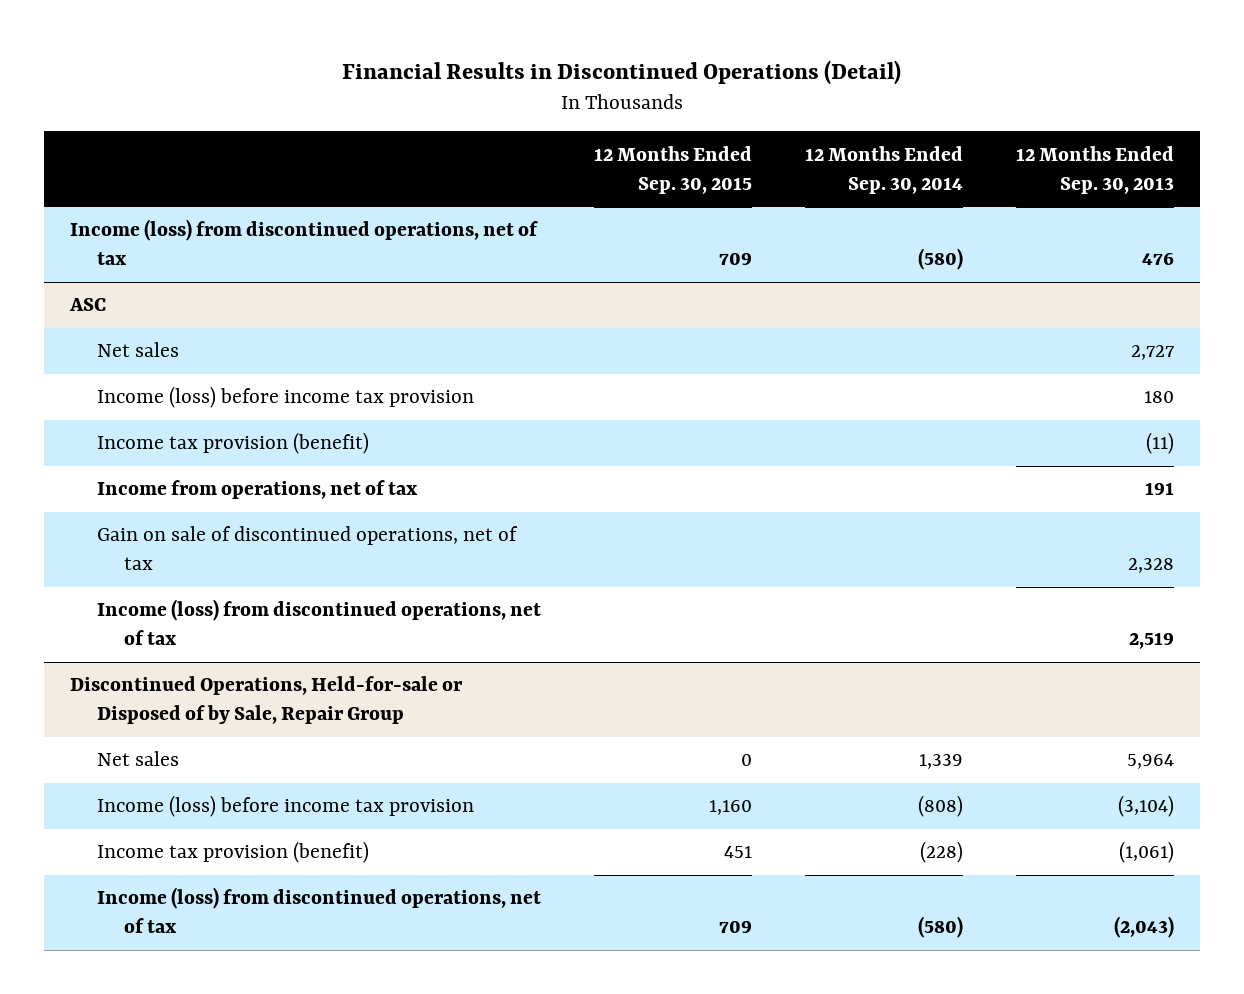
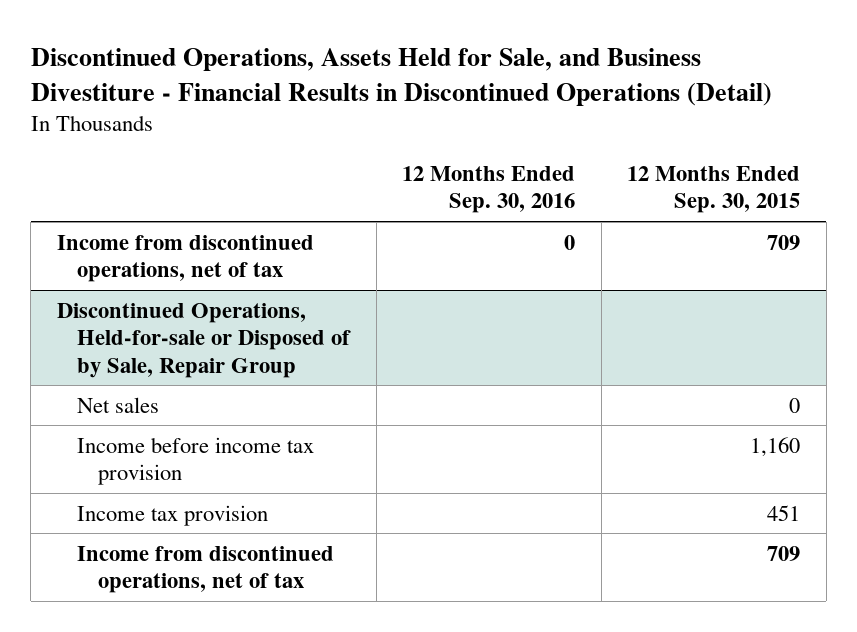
- Financial Results in Discontinued Operations (Detail)
+ Discontinued Operations, Assets Held for Sale, and Business Divestiture - Financial Results in Discontinued Operations (Detail)
- | 12 Months Ended Sep. 30, 2015 | 12 Months Ended Sep. 30, 2014 | 12 Months Ended Sep. 30, 2013
+ | 12 Months Ended Sep. 30, 2016 | 12 Months Ended Sep. 30, 2015
- Income (loss) from discontinued operations, net of tax | 709 | (580) | 476
- ASC
- Net sales | | | 2,727
- Income (loss) before income tax provision | | | 180
- Income tax provision (benefit) | | | (11)
- Income from operations, net of tax | | | 191
- Gain on sale of discontinued operations, net of tax | | | 2,328
- Income (loss) from discontinued operations, net of tax | | | 2,519
+ Income from discontinued operations, net of tax | 0 | 709
@ Discontinued Operations, Held-for-sale or Disposed of by Sale, Repair Group
- Income (loss) before income tax provision | 1,160 | (808) | (3,104)
- Income tax provision (benefit) | 451 | (228) | (1,061)
- Income (loss) from discontinued operations, net of tax | 709 | (580) | (2,043)
+ Income before income tax provision | | 1,160
+ Income tax provision | | 451
+ Income from discontinued operations, net of tax | | 709

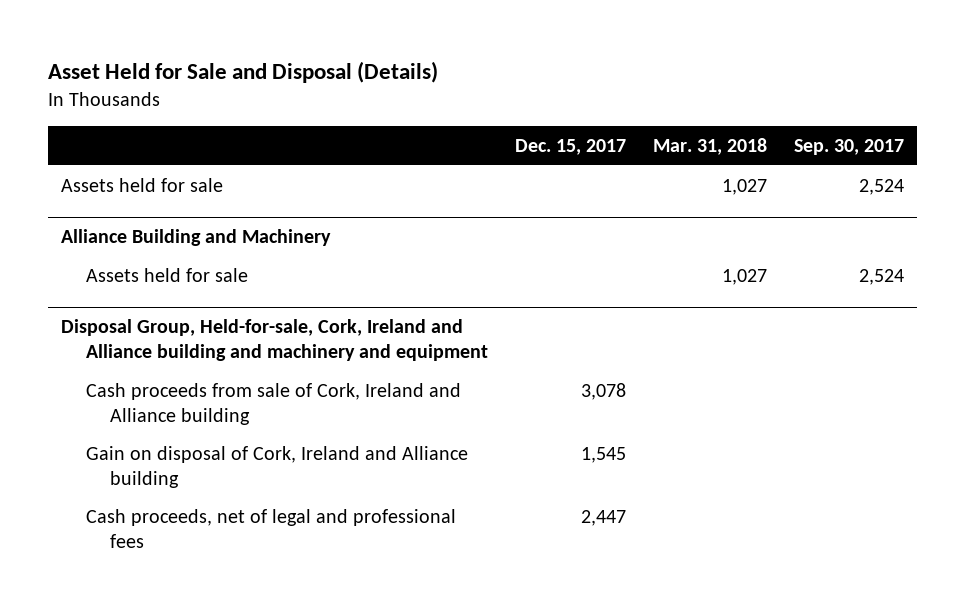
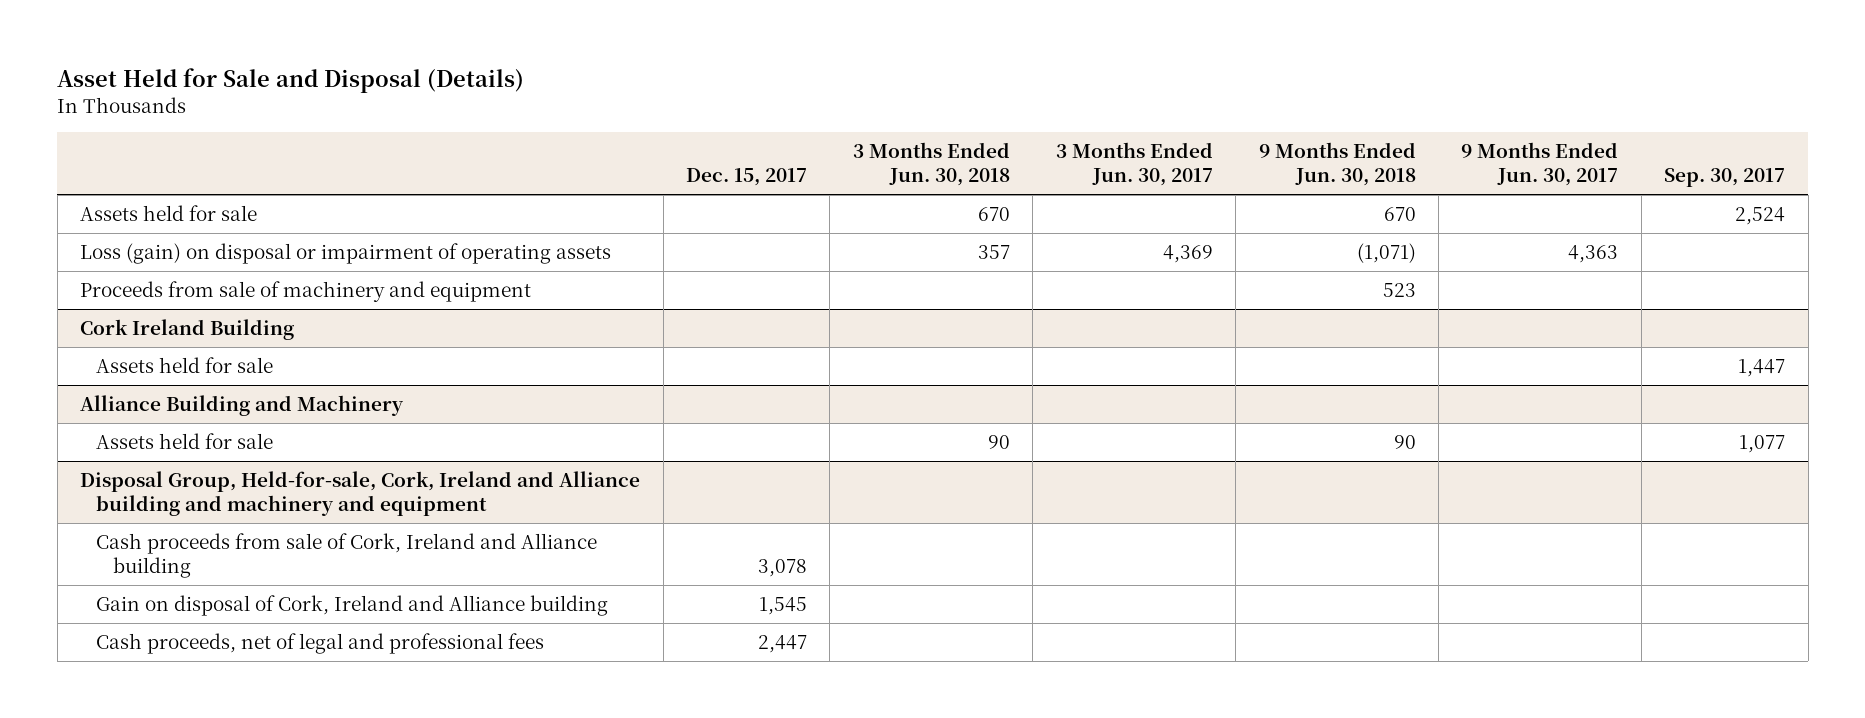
- | Dec. 15, 2017 | Mar. 31, 2018 | Sep. 30, 2017
+ | Dec. 15, 2017 | 3 Months Ended Jun. 30, 2018 | 3 Months Ended Jun. 30, 2017 | 9 Months Ended Jun. 30, 2018 | 9 Months Ended Jun. 30, 2017 | Sep. 30, 2017
+ Loss (gain) on disposal or impairment of operating assets | | 357 | 4,369 | (1,071) | 4,363 |
+ Proceeds from sale of machinery and equipment | | | | 523 | |
+ Cork Ireland Building
+ Assets held for sale | | | | | | 1,447
@ Alliance Building and Machinery
- Assets held for sale | | 1,027 | 2,524
+ Assets held for sale | | 90 | | 90 | | 1,077

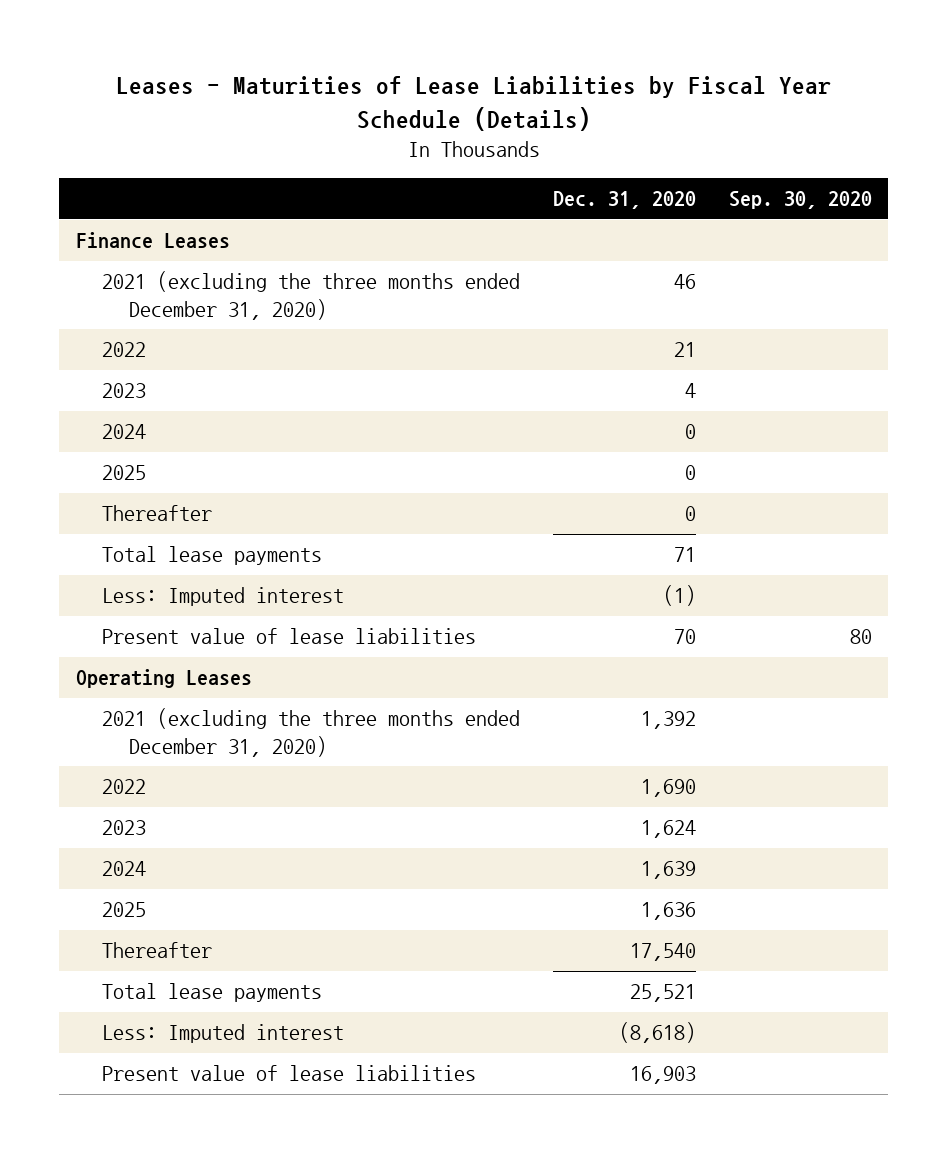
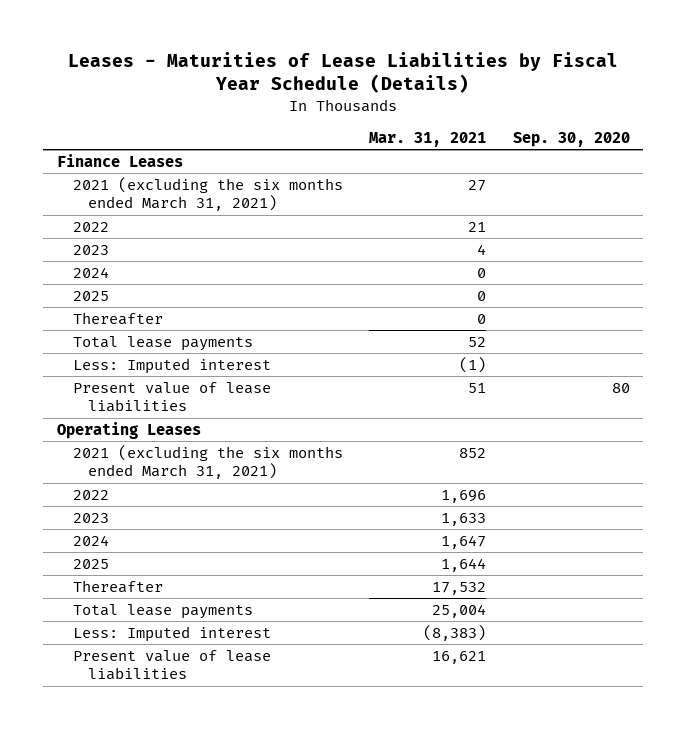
- | Dec. 31, 2020 | Sep. 30, 2020
+ | Mar. 31, 2021 | Sep. 30, 2020
- 2021 (excluding the three months ended December 31, 2020) | 46 |
+ 2021 (excluding the six months ended March 31, 2021) | 27 |
- 2021 (excluding the three months ended December 31, 2020) | 1,392 |
+ 2021 (excluding the six months ended March 31, 2021) | 852 |

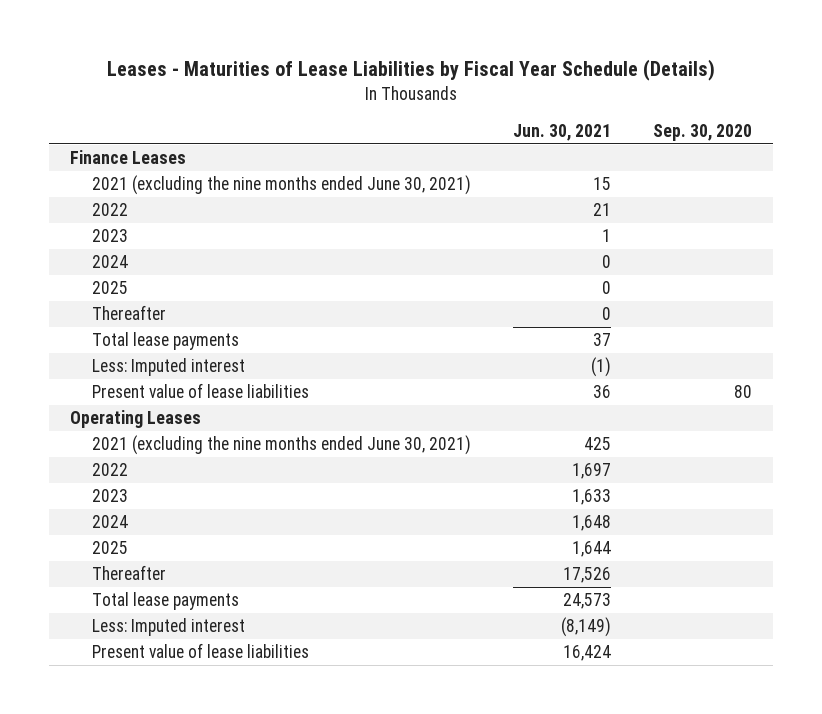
- | Mar. 31, 2021 | Sep. 30, 2020
+ | Jun. 30, 2021 | Sep. 30, 2020
- 2021 (excluding the six months ended March 31, 2021) | 27 |
+ 2021 (excluding the nine months ended June 30, 2021) | 15 |
- 2021 (excluding the six months ended March 31, 2021) | 852 |
+ 2021 (excluding the nine months ended June 30, 2021) | 425 |

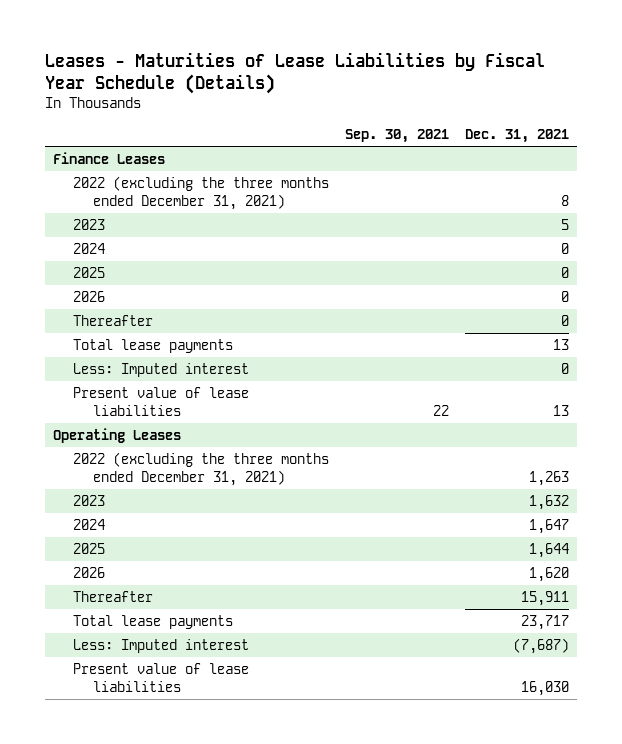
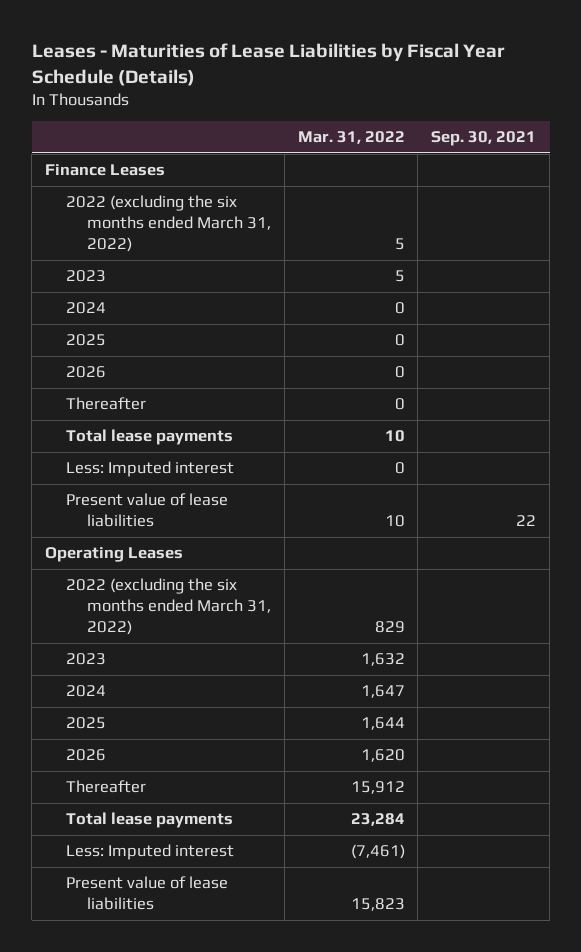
- | Sep. 30, 2021 | Dec. 31, 2021
+ | Mar. 31, 2022 | Sep. 30, 2021
- 2022 (excluding the three months ended December 31, 2021) | | 8
+ 2022 (excluding the six months ended March 31, 2022) | 5 |
- 2022 (excluding the three months ended December 31, 2021) | | 1,263
+ 2022 (excluding the six months ended March 31, 2022) | 829 |

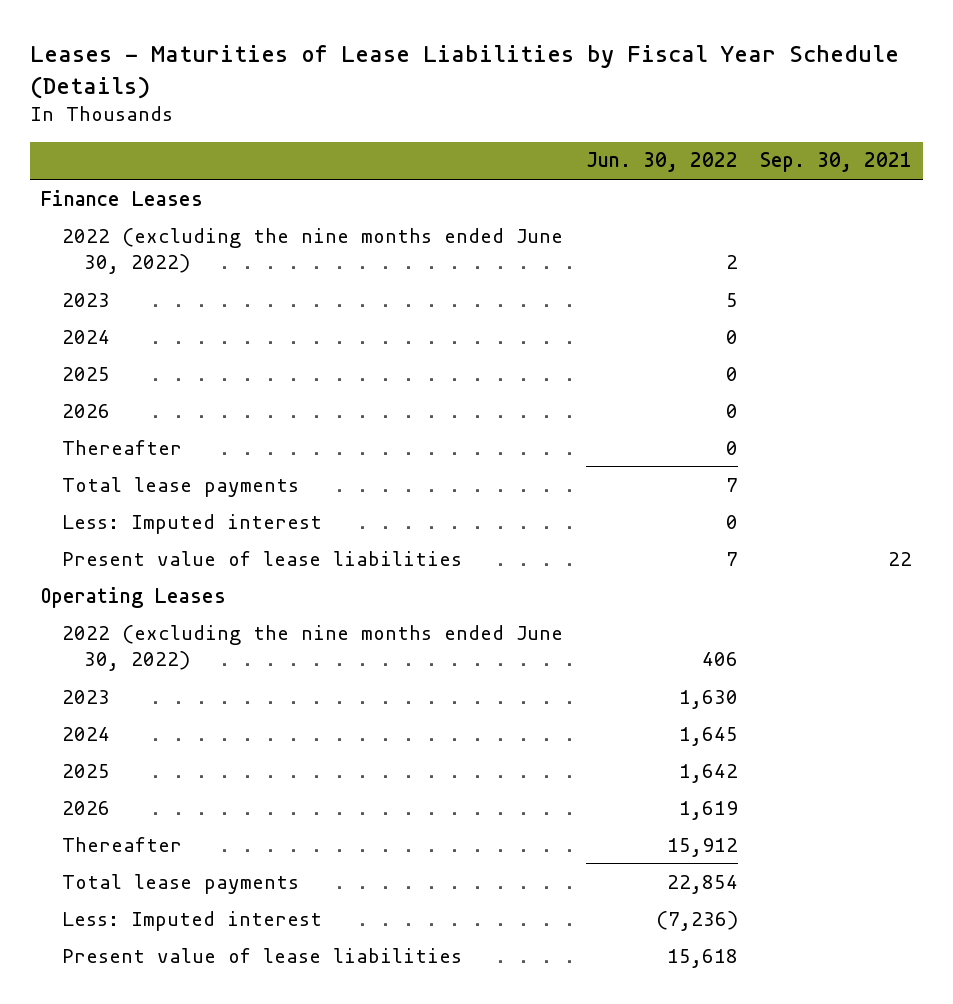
- | Mar. 31, 2022 | Sep. 30, 2021
+ | Jun. 30, 2022 | Sep. 30, 2021
- 2022 (excluding the six months ended March 31, 2022) | 5 |
+ 2022 (excluding the nine months ended June 30, 2022) | 2 |
- 2022 (excluding the six months ended March 31, 2022) | 829 |
+ 2022 (excluding the nine months ended June 30, 2022) | 406 |

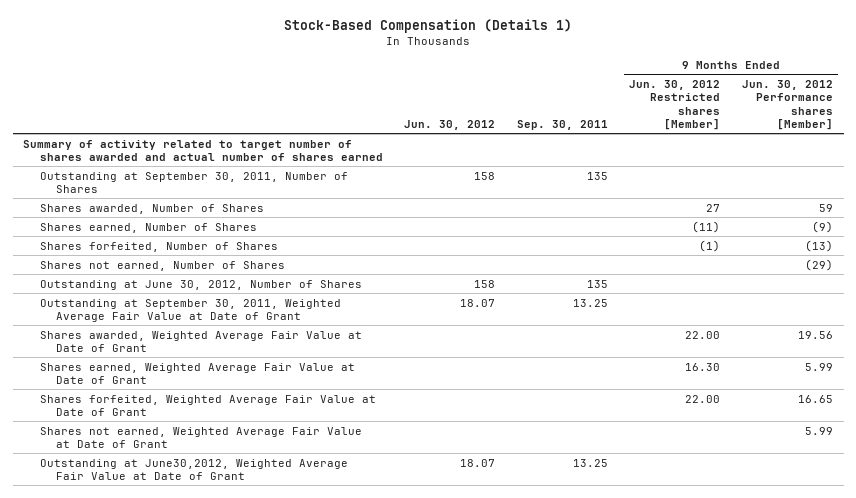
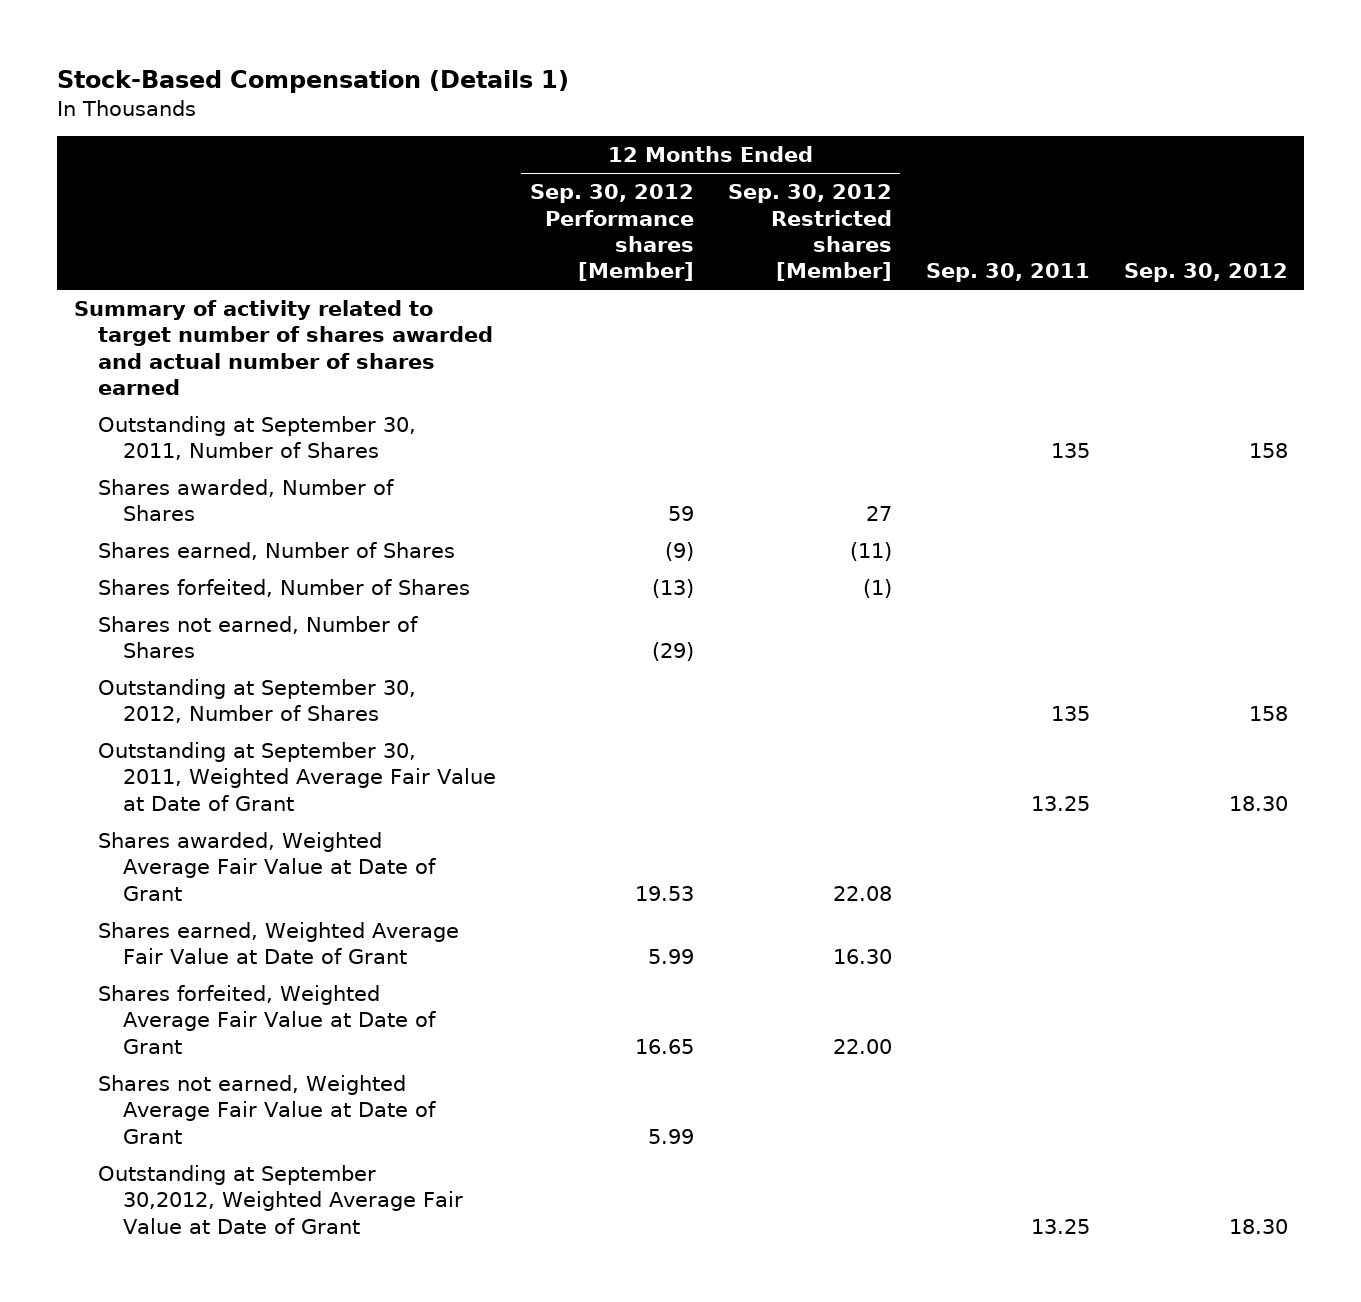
- | Jun. 30, 2012 | Sep. 30, 2011 | 9 Months Ended Jun. 30, 2012 Restricted shares [Member] | 9 Months Ended Jun. 30, 2012 Performance shares [Member]
+ | 12 Months Ended Sep. 30, 2012 Performance shares [Member] | 12 Months Ended Sep. 30, 2012 Restricted shares [Member] | Sep. 30, 2011 | Sep. 30, 2012
- Outstanding at June 30, 2012, Number of Shares | 158 | 135 | |
+ Outstanding at September 30, 2012, Number of Shares | | | 135 | 158
- Outstanding at June30,2012, Weighted Average Fair Value at Date of Grant | 18.07 | 13.25 | |
+ Outstanding at September 30,2012, Weighted Average Fair Value at Date of Grant | | | 13.25 | 18.30

